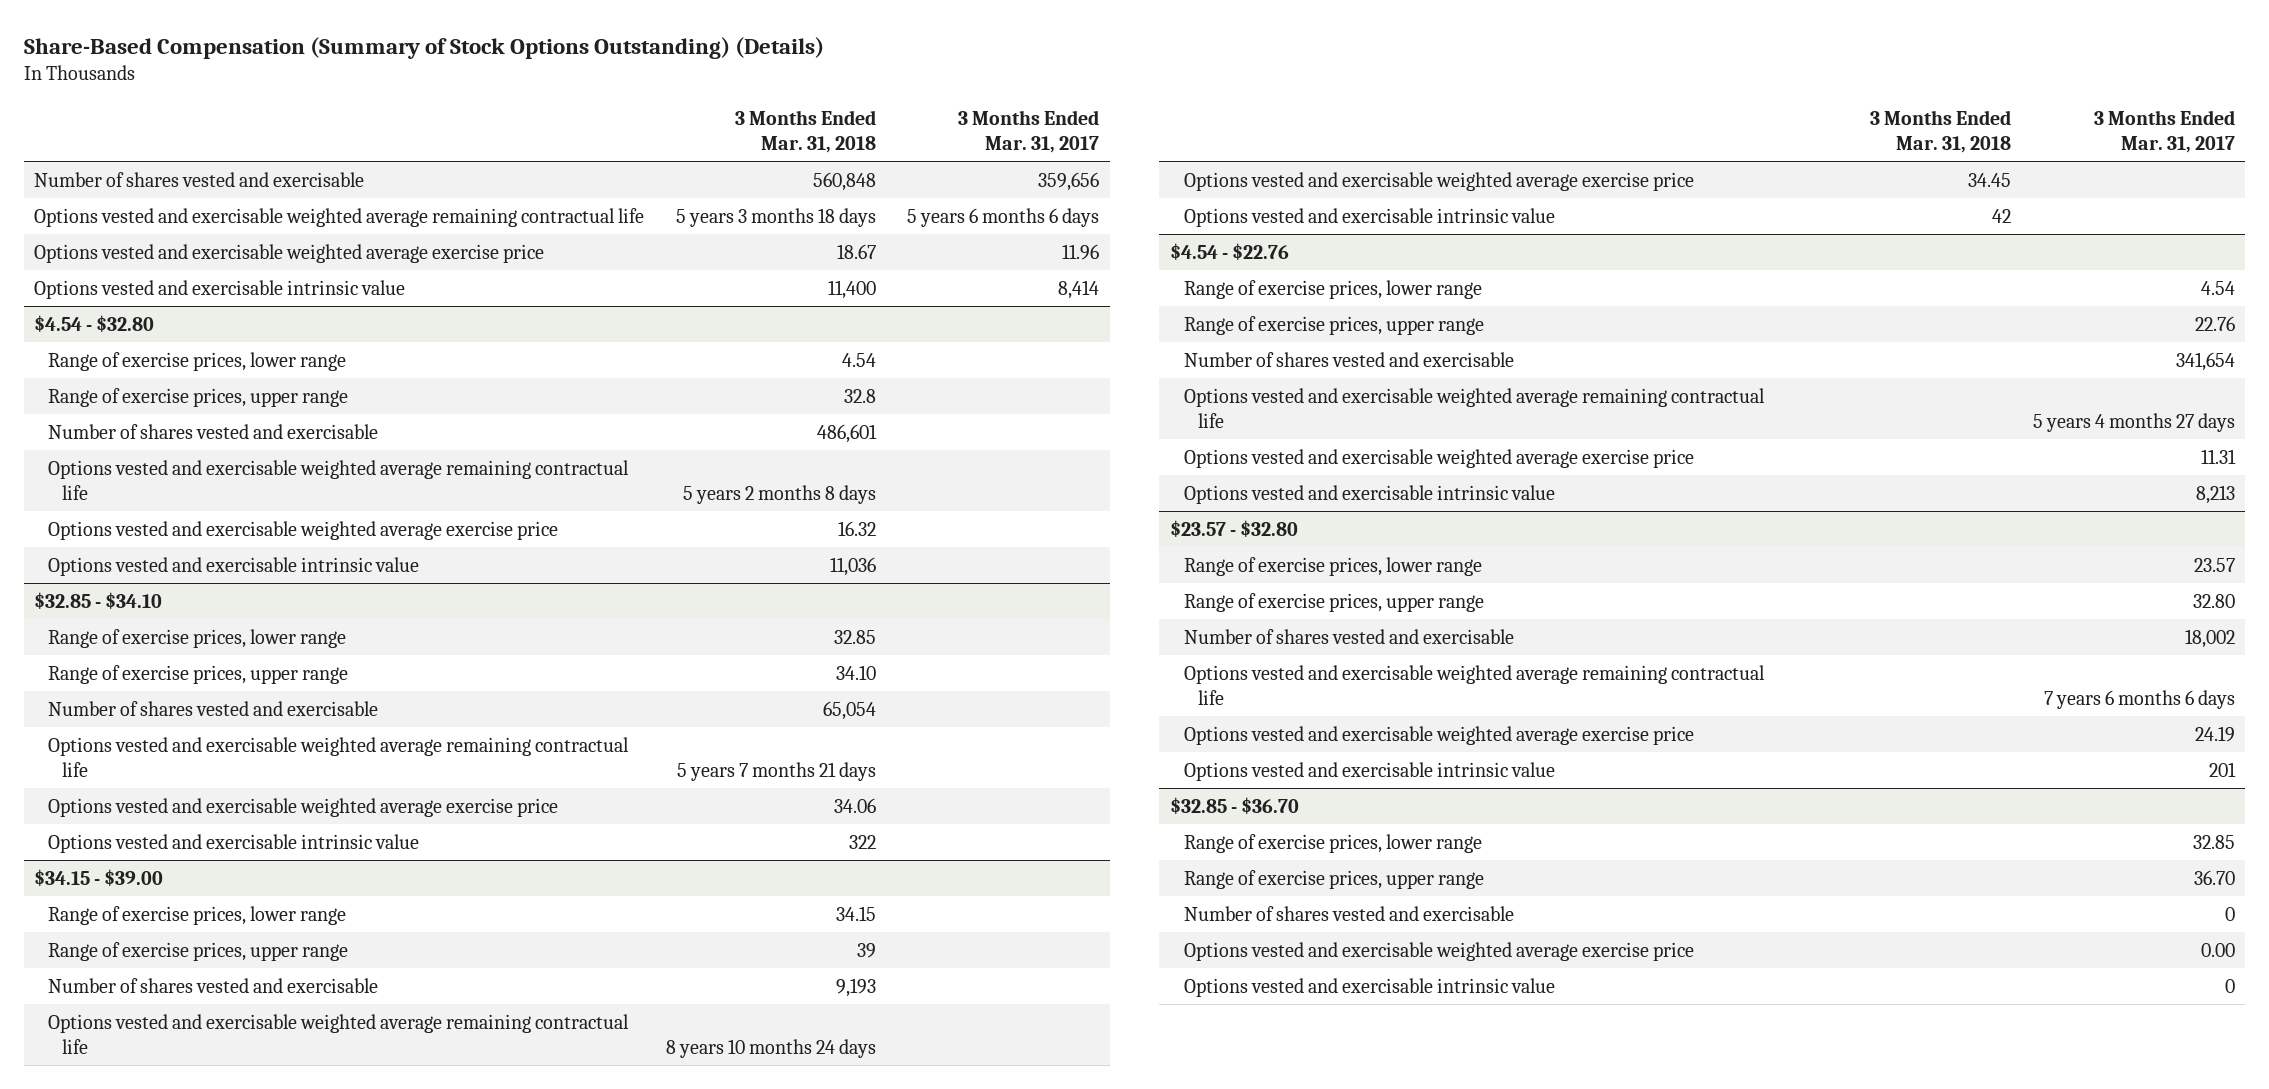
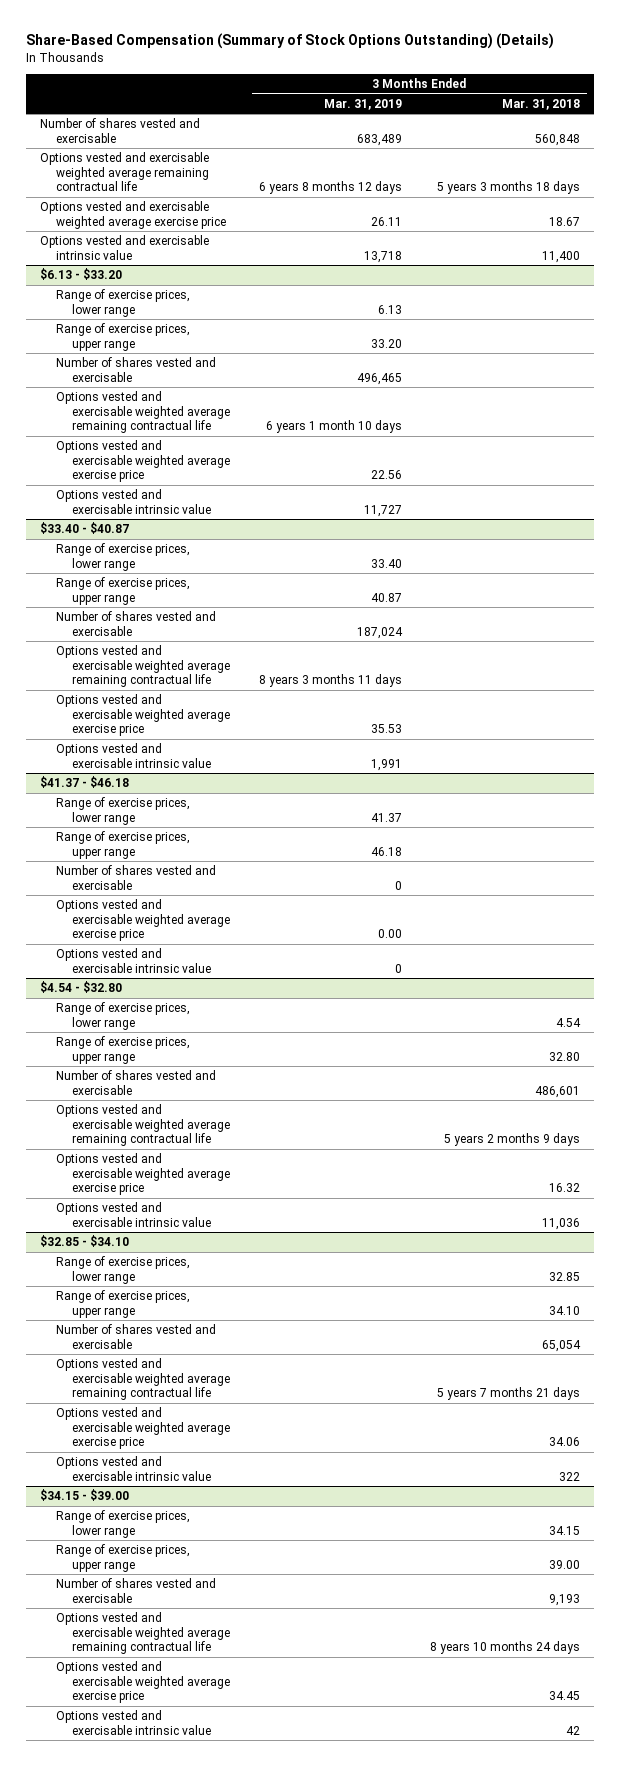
- | 3 Months Ended Mar. 31, 2018 | 3 Months Ended Mar. 31, 2017
+ | 3 Months Ended Mar. 31, 2019 | 3 Months Ended Mar. 31, 2018
+ $6.13 - $33.20
+ Range of exercise prices, lower range | 6.13 |
+ Range of exercise prices, upper range | 33.20 |
+ Number of shares vested and exercisable | 496,465 |
+ Options vested and exercisable weighted average remaining contractual life | 6 years 1 month 10 days |
+ Options vested and exercisable weighted average exercise price | 22.56 |
+ Options vested and exercisable intrinsic value | 11,727 |
+ $33.40 - $40.87
+ Range of exercise prices, lower range | 33.40 |
+ Range of exercise prices, upper range | 40.87 |
+ Number of shares vested and exercisable | 187,024 |
+ Options vested and exercisable weighted average remaining contractual life | 8 years 3 months 11 days |
+ Options vested and exercisable weighted average exercise price | 35.53 |
+ Options vested and exercisable intrinsic value | 1,991 |
+ $41.37 - $46.18
+ Range of exercise prices, lower range | 41.37 |
+ Range of exercise prices, upper range | 46.18 |
+ Number of shares vested and exercisable | 0 |
+ Options vested and exercisable weighted average exercise price | 0.00 |
+ Options vested and exercisable intrinsic value | 0 |
@ $4.54 - $32.80
- Range of exercise prices, upper range | 32.8 |
+ Range of exercise prices, upper range | | 32.80
- Options vested and exercisable weighted average remaining contractual life | 5 years 2 months 8 days |
+ Options vested and exercisable weighted average remaining contractual life | | 5 years 2 months 9 days
@ $34.15 - $39.00
- Range of exercise prices, upper range | 39 |
+ Range of exercise prices, upper range | | 39.00
- $4.54 - $22.76
- Range of exercise prices, lower range | | 4.54
- Range of exercise prices, upper range | | 22.76
- Number of shares vested and exercisable | | 341,654
- Options vested and exercisable weighted average remaining contractual life | | 5 years 4 months 27 days
- Options vested and exercisable weighted average exercise price | | 11.31
- Options vested and exercisable intrinsic value | | 8,213
- $23.57 - $32.80
- Range of exercise prices, lower range | | 23.57
- Range of exercise prices, upper range | | 32.80
- Number of shares vested and exercisable | | 18,002
- Options vested and exercisable weighted average remaining contractual life | | 7 years 6 months 6 days
- Options vested and exercisable weighted average exercise price | | 24.19
- Options vested and exercisable intrinsic value | | 201
- $32.85 - $36.70
- Range of exercise prices, lower range | | 32.85
- Range of exercise prices, upper range | | 36.70
- Number of shares vested and exercisable | | 0
- Options vested and exercisable weighted average exercise price | | 0.00
- Options vested and exercisable intrinsic value | | 0

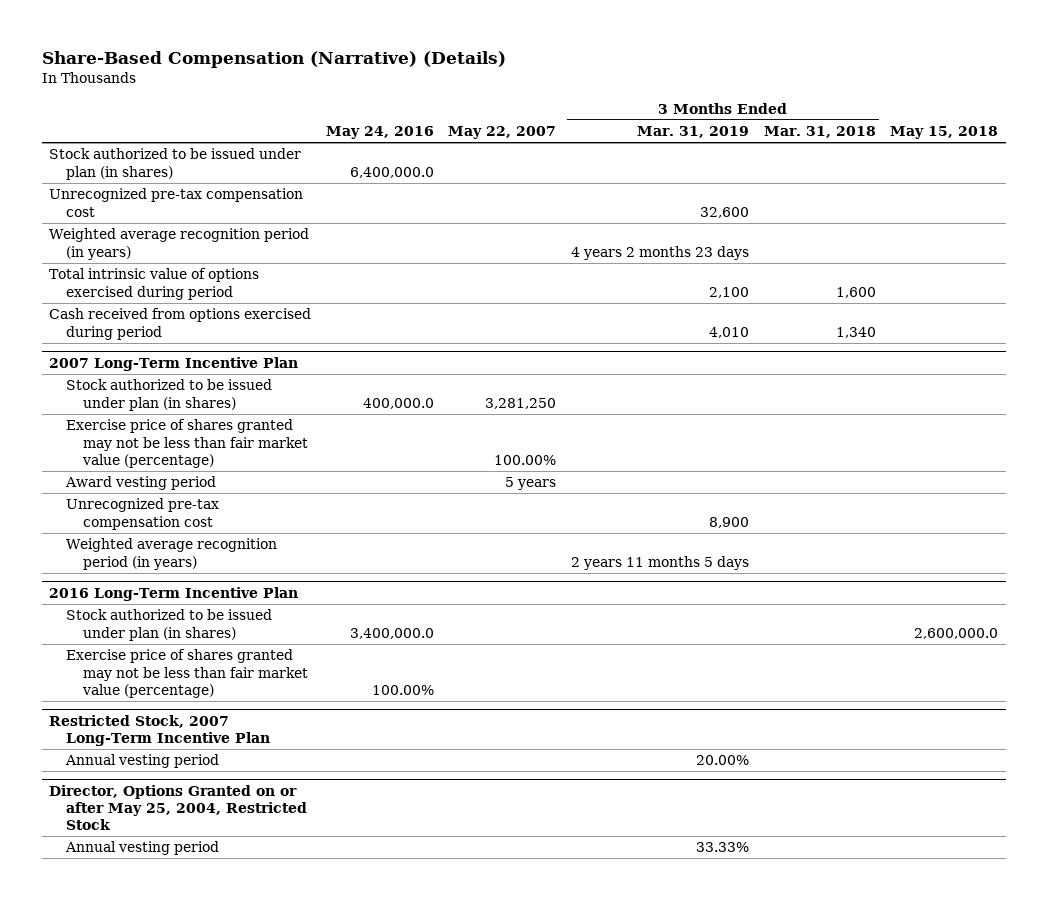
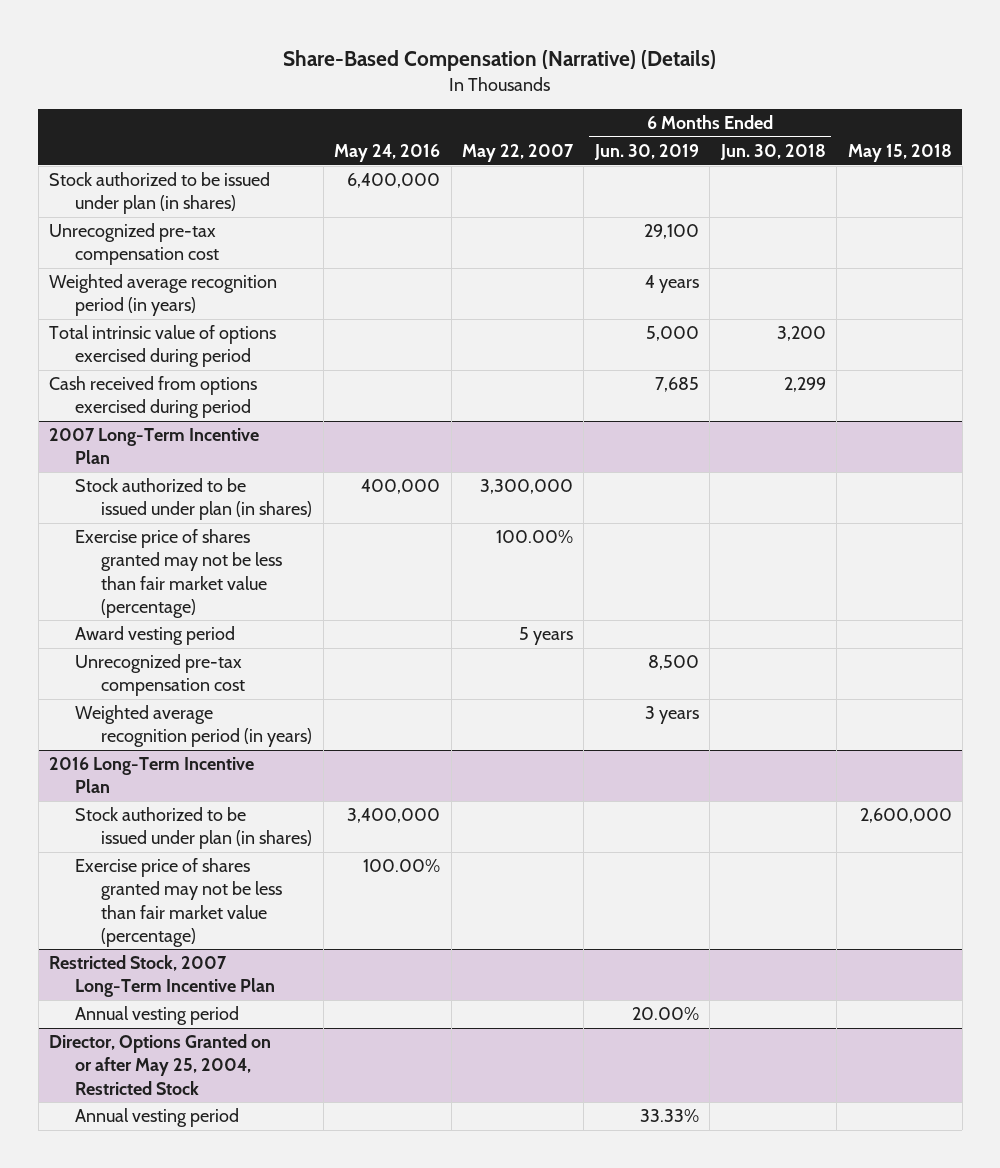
- | May 24, 2016 | May 22, 2007 | 3 Months Ended Mar. 31, 2019 | 3 Months Ended Mar. 31, 2018 | May 15, 2018
+ | May 24, 2016 | May 22, 2007 | 6 Months Ended Jun. 30, 2019 | 6 Months Ended Jun. 30, 2018 | May 15, 2018
- Stock authorized to be issued under plan (in shares) | 6,400,000.0 | | | |
+ Stock authorized to be issued under plan (in shares) | 6,400,000 | | | |
@ 2007 Long-Term Incentive Plan
- Stock authorized to be issued under plan (in shares) | 400,000.0 | 3,281,250 | | |
+ Stock authorized to be issued under plan (in shares) | 400,000 | 3,300,000 | | |
@ 2016 Long-Term Incentive Plan
- Stock authorized to be issued under plan (in shares) | 3,400,000.0 | | | | 2,600,000.0
+ Stock authorized to be issued under plan (in shares) | 3,400,000 | | | | 2,600,000

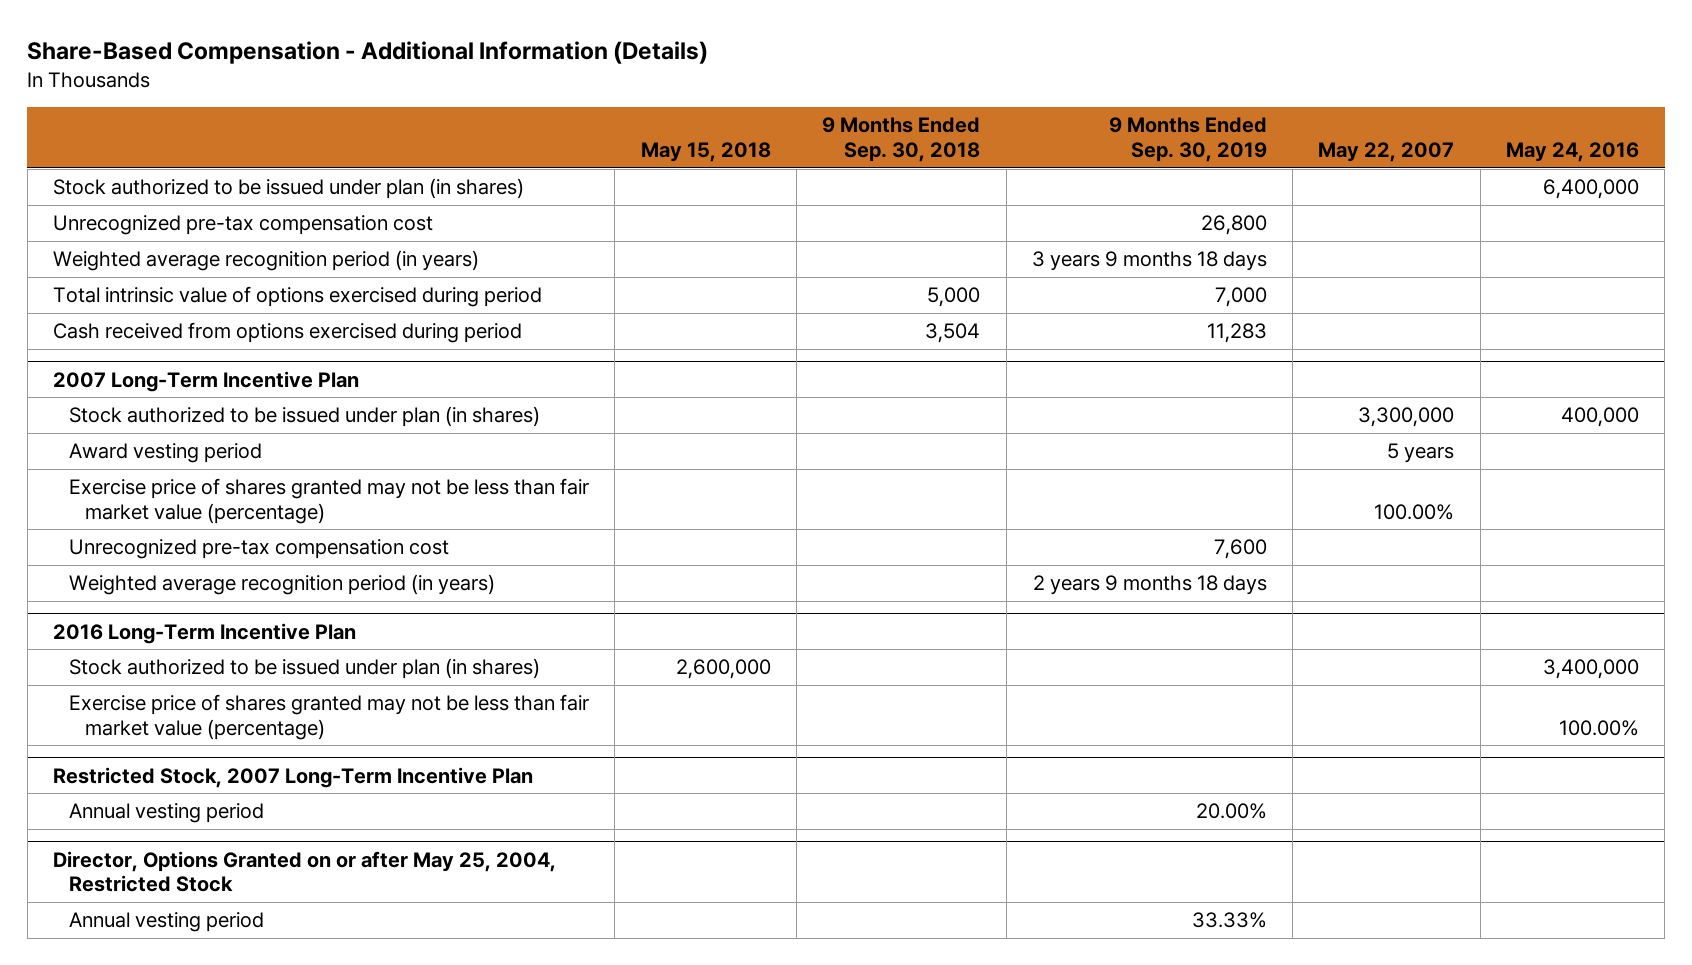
- Share-Based Compensation (Narrative) (Details)
+ Share-Based Compensation - Additional Information (Details)
- | May 24, 2016 | May 22, 2007 | 6 Months Ended Jun. 30, 2019 | 6 Months Ended Jun. 30, 2018 | May 15, 2018
+ | May 15, 2018 | 9 Months Ended Sep. 30, 2018 | 9 Months Ended Sep. 30, 2019 | May 22, 2007 | May 24, 2016
@ 2007 Long-Term Incentive Plan
moved down: Exercise price of shares granted may not be less than fair market value (percentage) | | | | 100.00% |

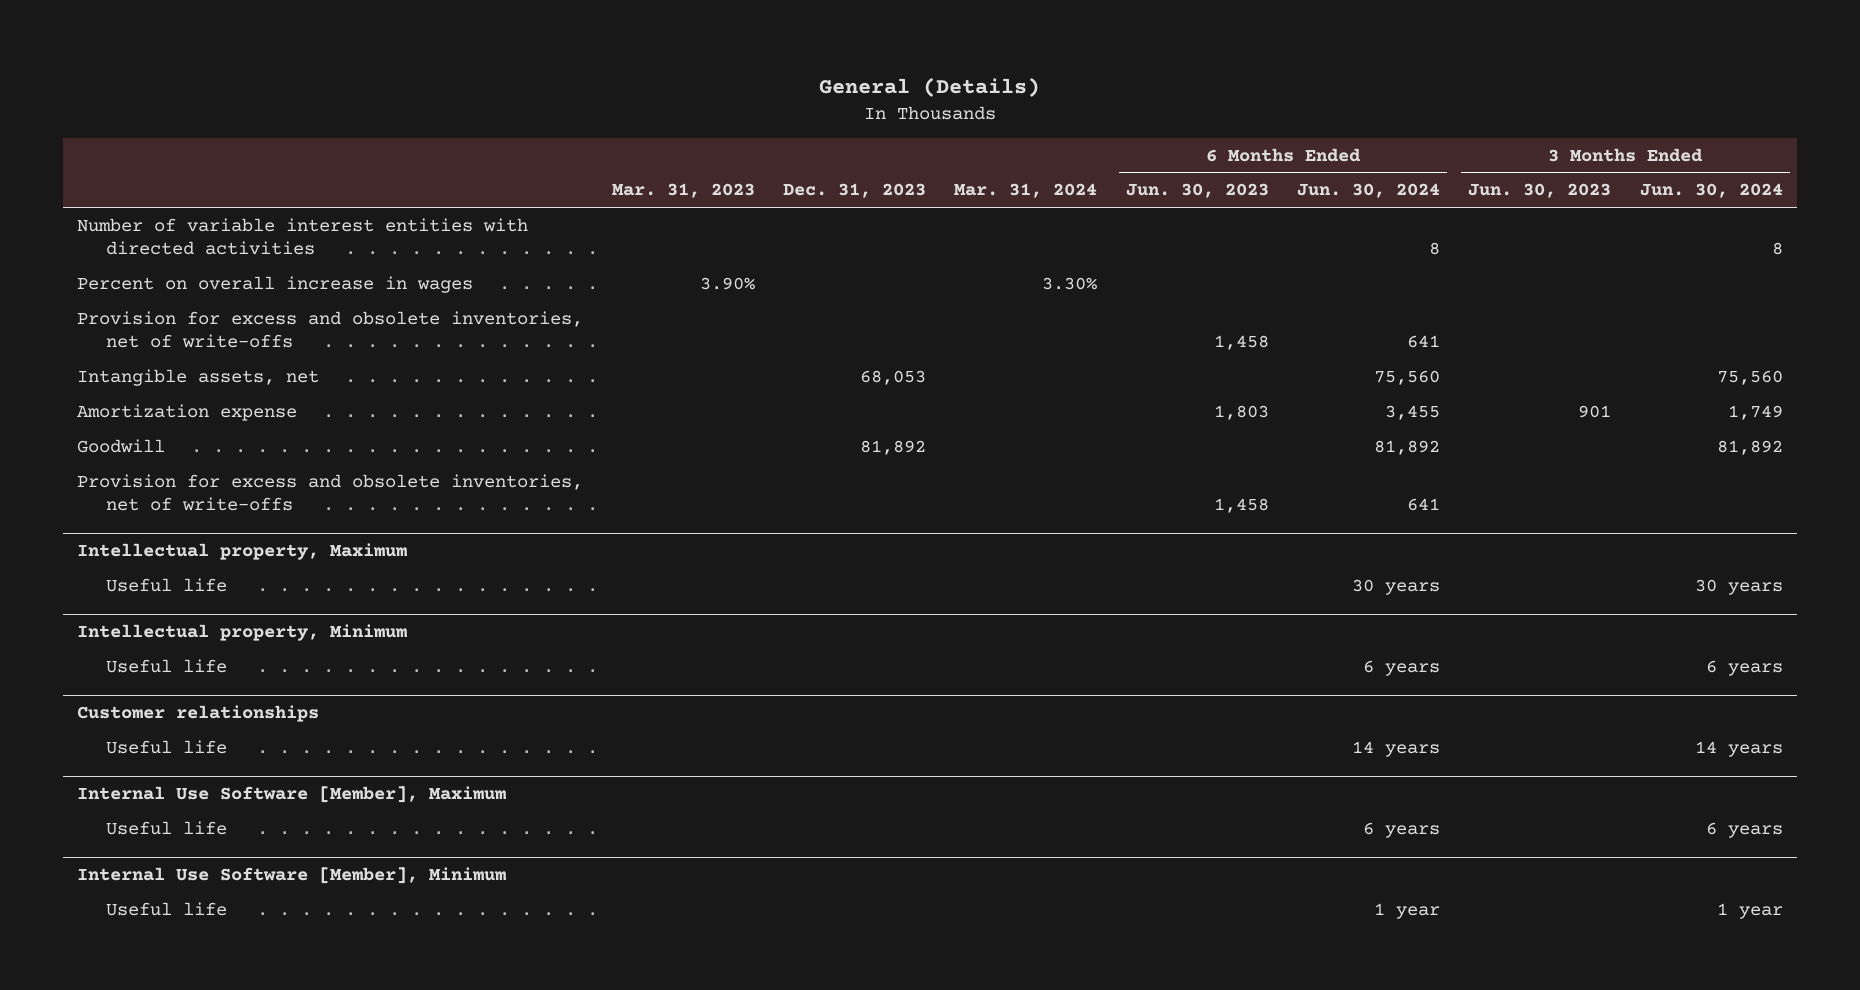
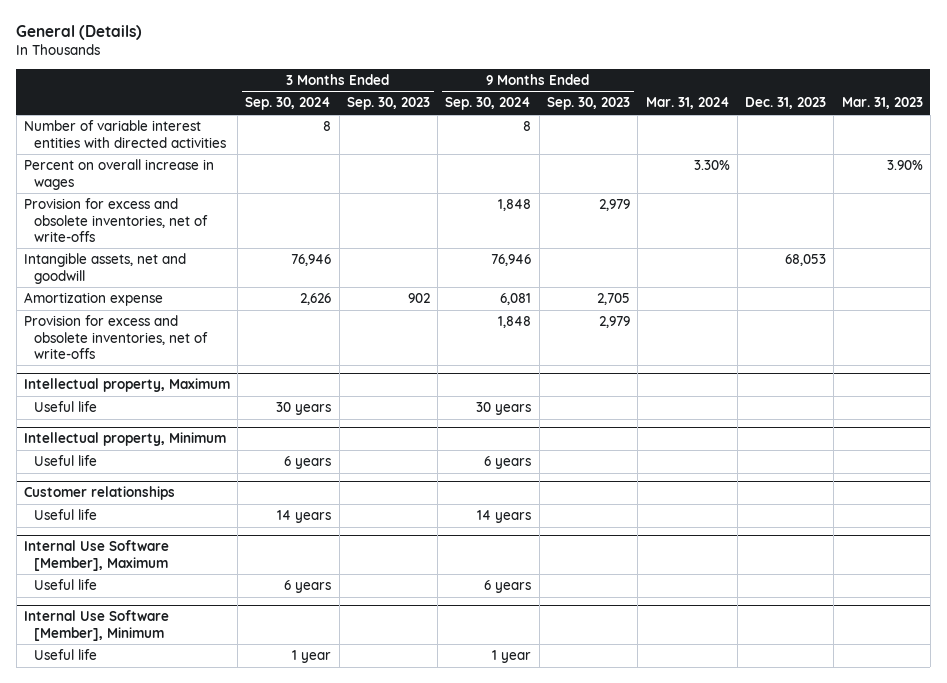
- | Mar. 31, 2023 | Dec. 31, 2023 | Mar. 31, 2024 | 6 Months Ended Jun. 30, 2023 | 6 Months Ended Jun. 30, 2024 | 3 Months Ended Jun. 30, 2023 | 3 Months Ended Jun. 30, 2024
+ | 3 Months Ended Sep. 30, 2024 | 3 Months Ended Sep. 30, 2023 | 9 Months Ended Sep. 30, 2024 | 9 Months Ended Sep. 30, 2023 | Mar. 31, 2024 | Dec. 31, 2023 | Mar. 31, 2023
- Intangible assets, net | | 68,053 | | | 75,560 | | 75,560
+ Intangible assets, net and goodwill | 76,946 | | 76,946 | | | 68,053 |
- Goodwill | | 81,892 | | | 81,892 | | 81,892

